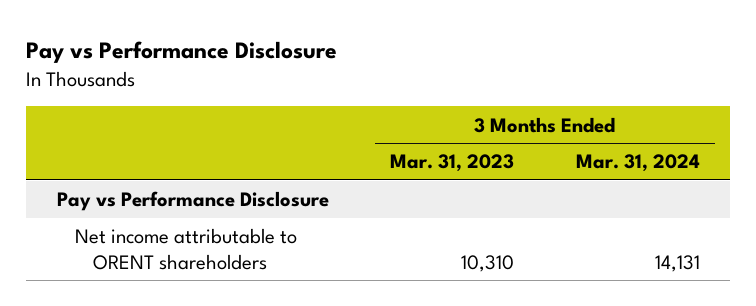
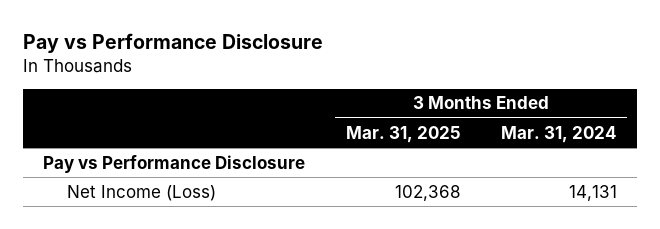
- | 3 Months Ended Mar. 31, 2023 | 3 Months Ended Mar. 31, 2024
+ | 3 Months Ended Mar. 31, 2025 | 3 Months Ended Mar. 31, 2024
- Net income attributable to ORENT shareholders | 10,310 | 14,131
+ Net Income (Loss) | 102,368 | 14,131

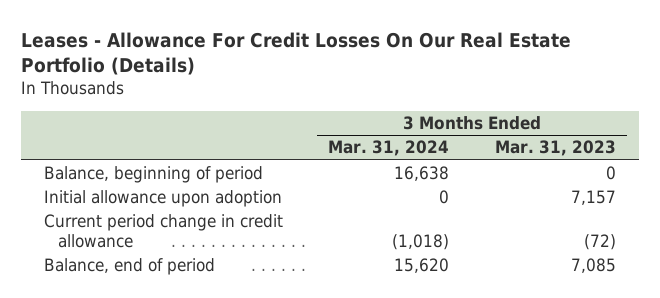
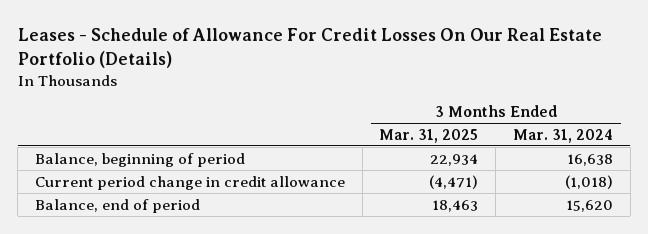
- Leases - Allowance For Credit Losses On Our Real Estate Portfolio (Details)
+ Leases - Schedule of Allowance For Credit Losses On Our Real Estate Portfolio (Details)
- | 3 Months Ended Mar. 31, 2024 | 3 Months Ended Mar. 31, 2023
+ | 3 Months Ended Mar. 31, 2025 | 3 Months Ended Mar. 31, 2024
- Initial allowance upon adoption | 0 | 7,157

